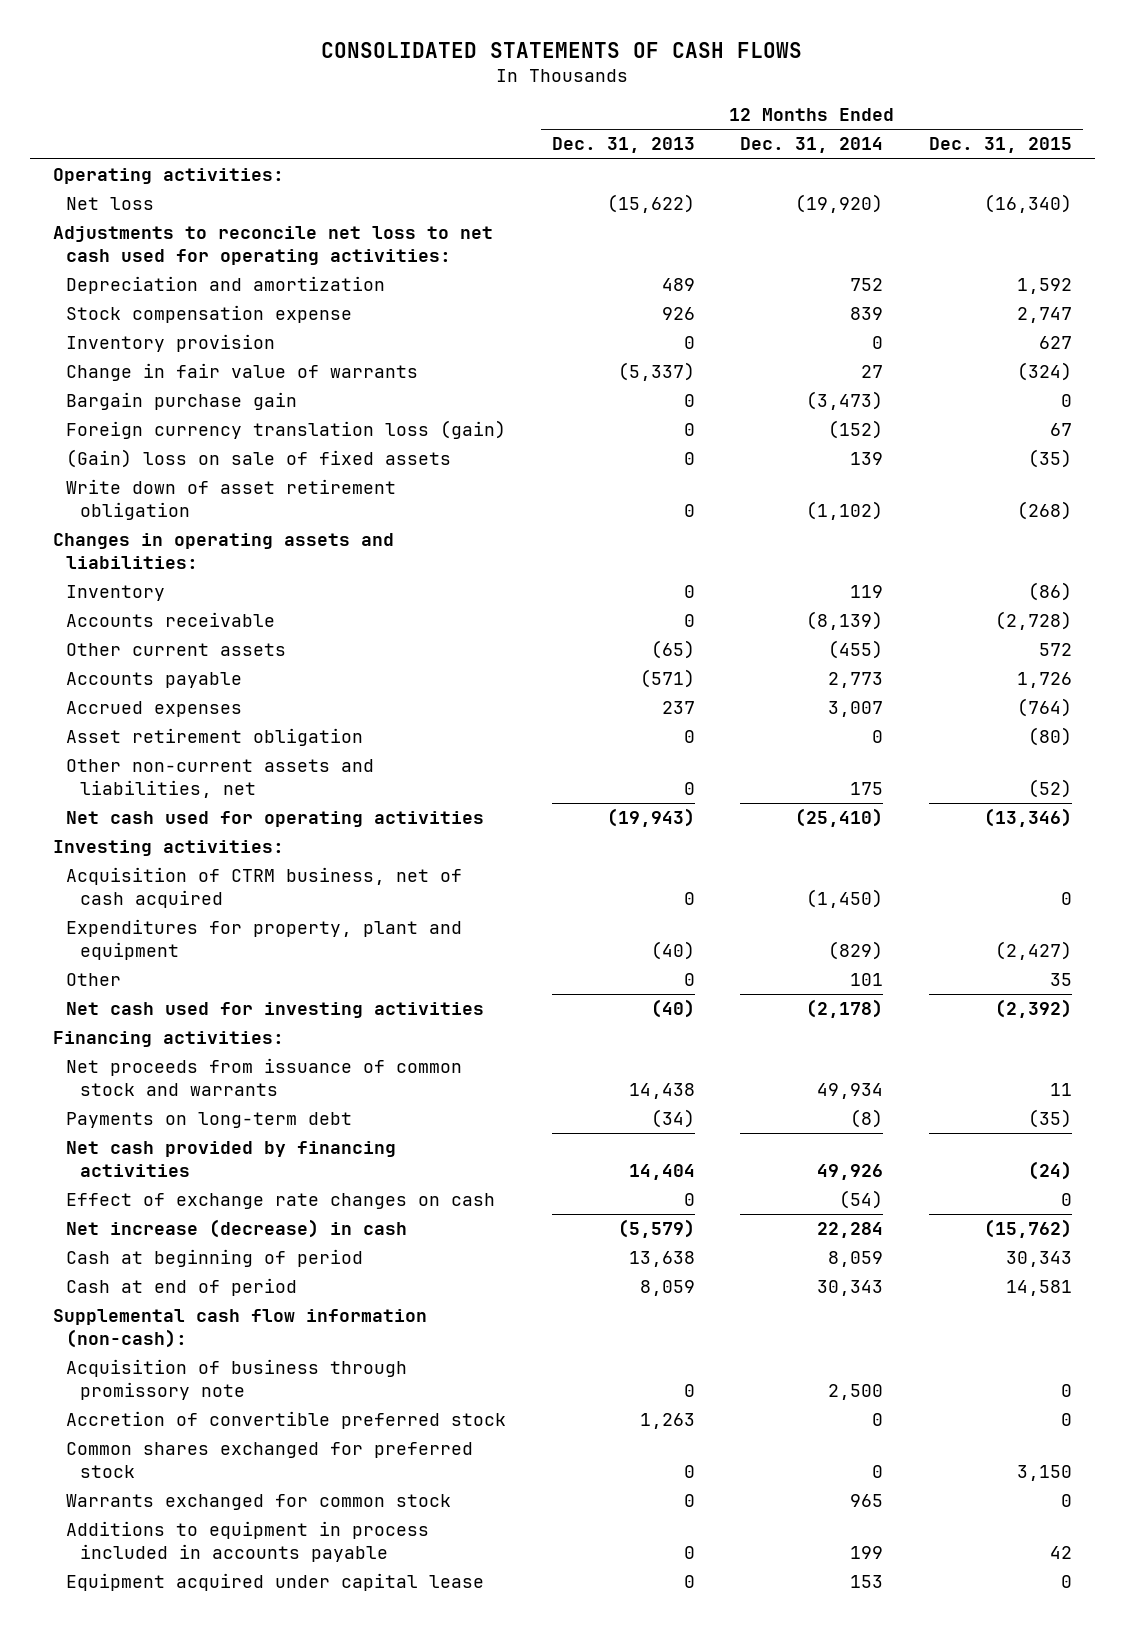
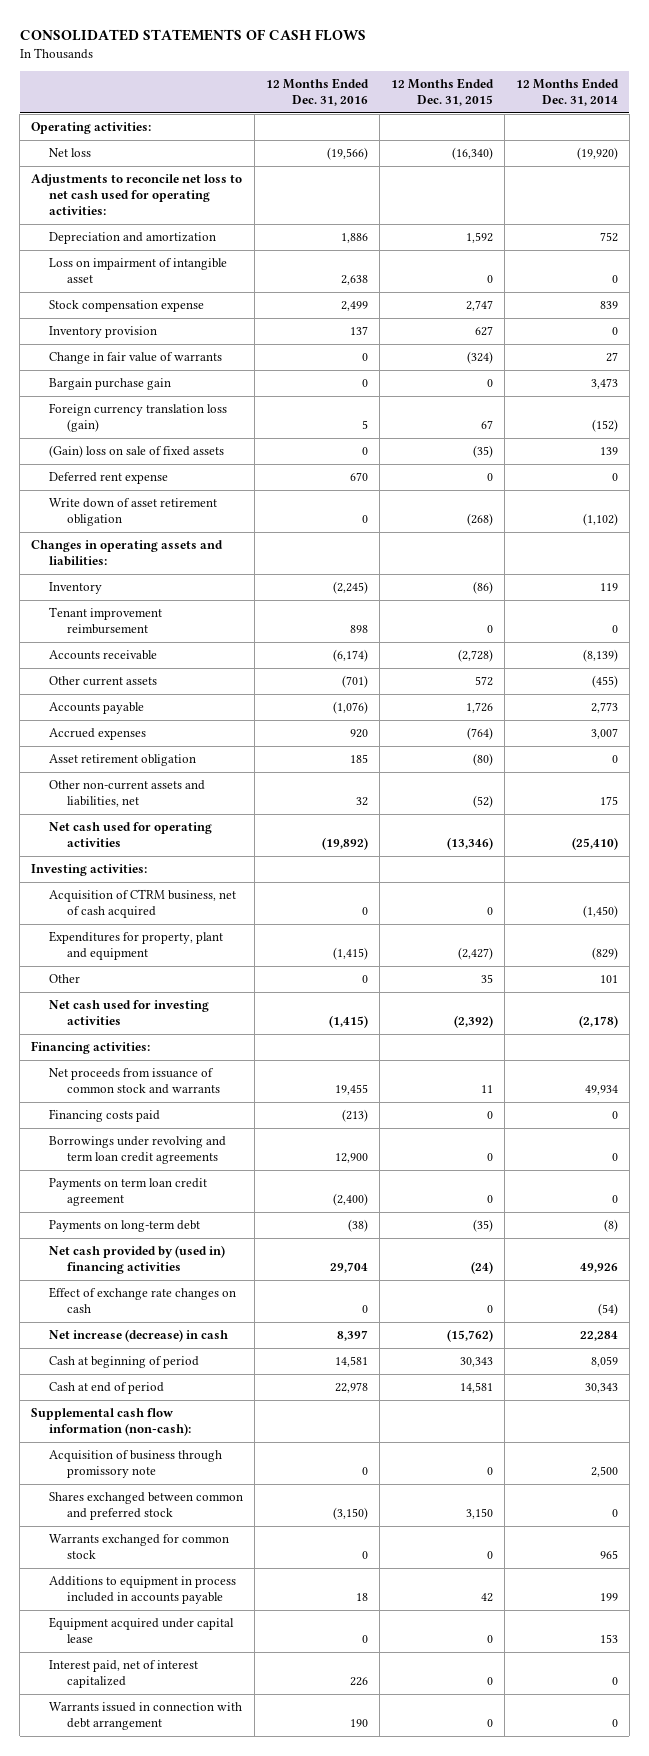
- | 12 Months Ended Dec. 31, 2013 | 12 Months Ended Dec. 31, 2014 | 12 Months Ended Dec. 31, 2015
+ | 12 Months Ended Dec. 31, 2016 | 12 Months Ended Dec. 31, 2015 | 12 Months Ended Dec. 31, 2014
+ Loss on impairment of intangible asset | 2,638 | 0 | 0
- Bargain purchase gain | 0 | (3,473) | 0
+ Bargain purchase gain | 0 | 0 | 3,473
+ Deferred rent expense | 670 | 0 | 0
+ Tenant improvement reimbursement | 898 | 0 | 0
+ Financing costs paid | (213) | 0 | 0
+ Borrowings under revolving and term loan credit agreements | 12,900 | 0 | 0
+ Payments on term loan credit agreement | (2,400) | 0 | 0
- Net cash provided by financing activities | 14,404 | 49,926 | (24)
+ Net cash provided by (used in) financing activities | 29,704 | (24) | 49,926
- Accretion of convertible preferred stock | 1,263 | 0 | 0
- Common shares exchanged for preferred stock | 0 | 0 | 3,150
+ Shares exchanged between common and preferred stock | (3,150) | 3,150 | 0
+ Interest paid, net of interest capitalized | 226 | 0 | 0
+ Warrants issued in connection with debt arrangement | 190 | 0 | 0

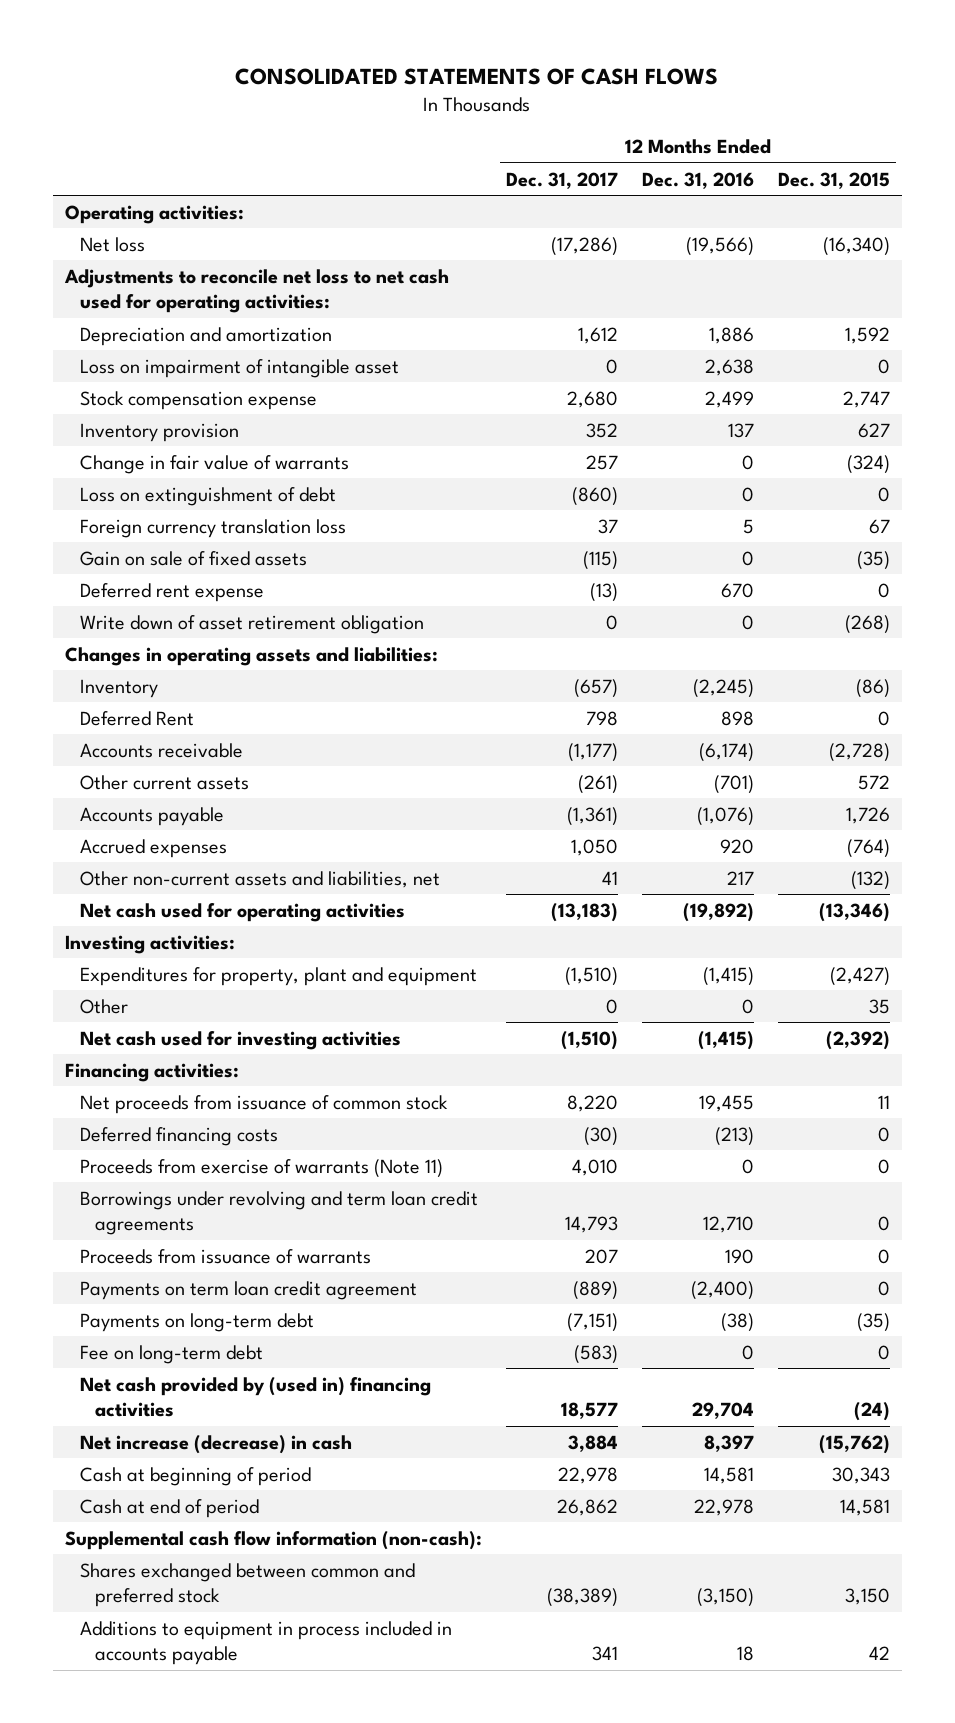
- | 12 Months Ended Dec. 31, 2016 | 12 Months Ended Dec. 31, 2015 | 12 Months Ended Dec. 31, 2014
+ | 12 Months Ended Dec. 31, 2017 | 12 Months Ended Dec. 31, 2016 | 12 Months Ended Dec. 31, 2015
- Bargain purchase gain | 0 | 0 | 3,473
- Foreign currency translation loss (gain) | 5 | 67 | (152)
- (Gain) loss on sale of fixed assets | 0 | (35) | 139
+ Loss on extinguishment of debt | (860) | 0 | 0
+ Foreign currency translation loss | 37 | 5 | 67
+ Gain on sale of fixed assets | (115) | 0 | (35)
- Tenant improvement reimbursement | 898 | 0 | 0
+ Deferred Rent | 798 | 898 | 0
- Asset retirement obligation | 185 | (80) | 0
- Other non-current assets and liabilities, net | 32 | (52) | 175
+ Other non-current assets and liabilities, net | 41 | 217 | (132)
- Acquisition of CTRM business, net of cash acquired | 0 | 0 | (1,450)
- Net proceeds from issuance of common stock and warrants | 19,455 | 11 | 49,934
- Financing costs paid | (213) | 0 | 0
- Borrowings under revolving and term loan credit agreements | 12,900 | 0 | 0
+ Net proceeds from issuance of common stock | 8,220 | 19,455 | 11
+ Deferred financing costs | (30) | (213) | 0
+ Proceeds from exercise of warrants (Note 11) | 4,010 | 0 | 0
+ Borrowings under revolving and term loan credit agreements | 14,793 | 12,710 | 0
+ Proceeds from issuance of warrants | 207 | 190 | 0
+ Fee on long-term debt | (583) | 0 | 0
- Effect of exchange rate changes on cash | 0 | 0 | (54)
- Acquisition of business through promissory note | 0 | 0 | 2,500
- Warrants exchanged for common stock | 0 | 0 | 965
- Equipment acquired under capital lease | 0 | 0 | 153
- Interest paid, net of interest capitalized | 226 | 0 | 0
- Warrants issued in connection with debt arrangement | 190 | 0 | 0

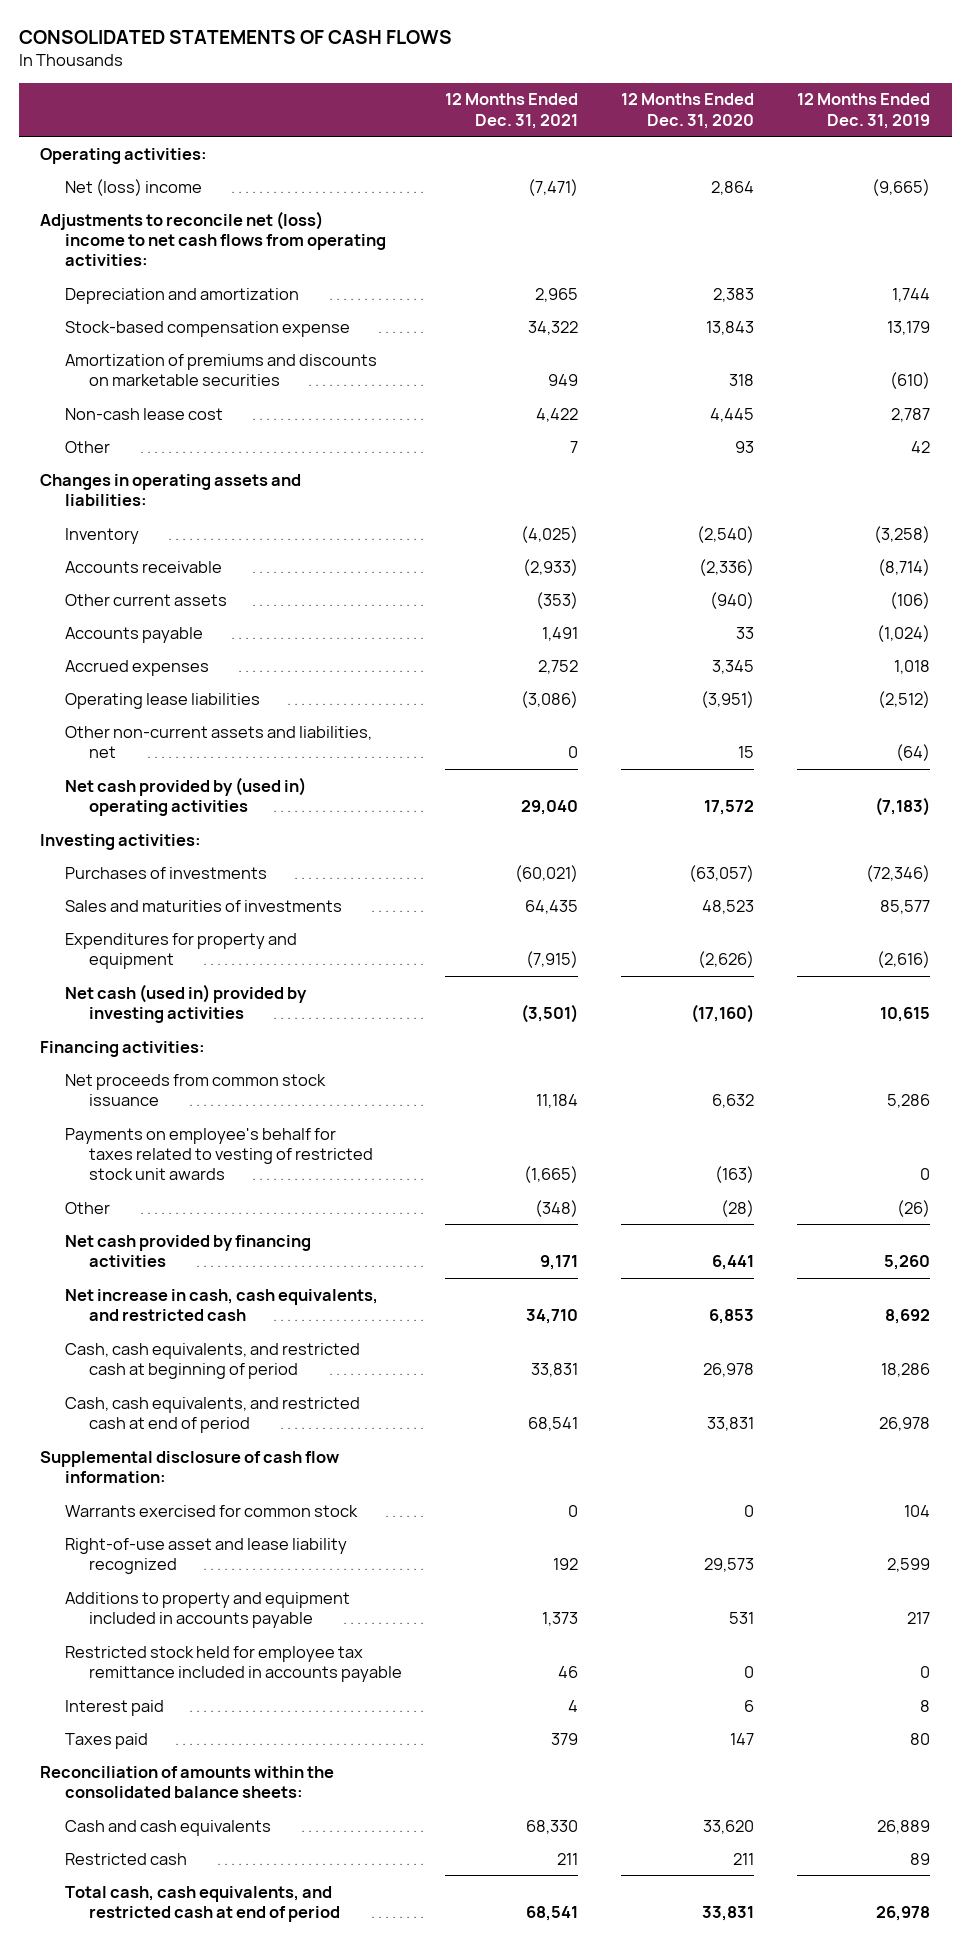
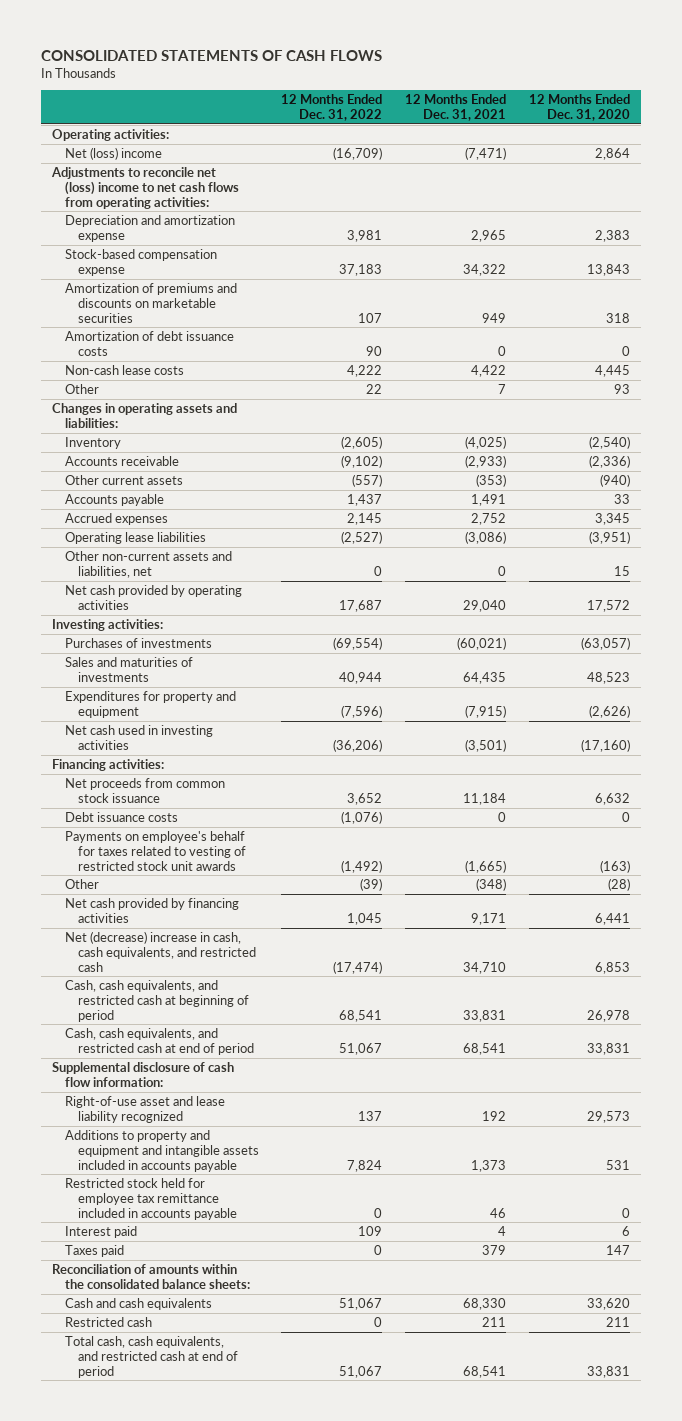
- | 12 Months Ended Dec. 31, 2021 | 12 Months Ended Dec. 31, 2020 | 12 Months Ended Dec. 31, 2019
+ | 12 Months Ended Dec. 31, 2022 | 12 Months Ended Dec. 31, 2021 | 12 Months Ended Dec. 31, 2020
- Depreciation and amortization | 2,965 | 2,383 | 1,744
+ Depreciation and amortization expense | 3,981 | 2,965 | 2,383
- Non-cash lease cost | 4,422 | 4,445 | 2,787
+ Amortization of debt issuance costs | 90 | 0 | 0
+ Non-cash lease costs | 4,222 | 4,422 | 4,445
- Net cash provided by (used in) operating activities | 29,040 | 17,572 | (7,183)
+ Net cash provided by operating activities | 17,687 | 29,040 | 17,572
- Net cash (used in) provided by investing activities | (3,501) | (17,160) | 10,615
+ Net cash used in investing activities | (36,206) | (3,501) | (17,160)
+ Debt issuance costs | (1,076) | 0 | 0
- Net increase in cash, cash equivalents, and restricted cash | 34,710 | 6,853 | 8,692
+ Net (decrease) increase in cash, cash equivalents, and restricted cash | (17,474) | 34,710 | 6,853
- Warrants exercised for common stock | 0 | 0 | 104
- Additions to property and equipment included in accounts payable | 1,373 | 531 | 217
+ Additions to property and equipment and intangible assets included in accounts payable | 7,824 | 1,373 | 531

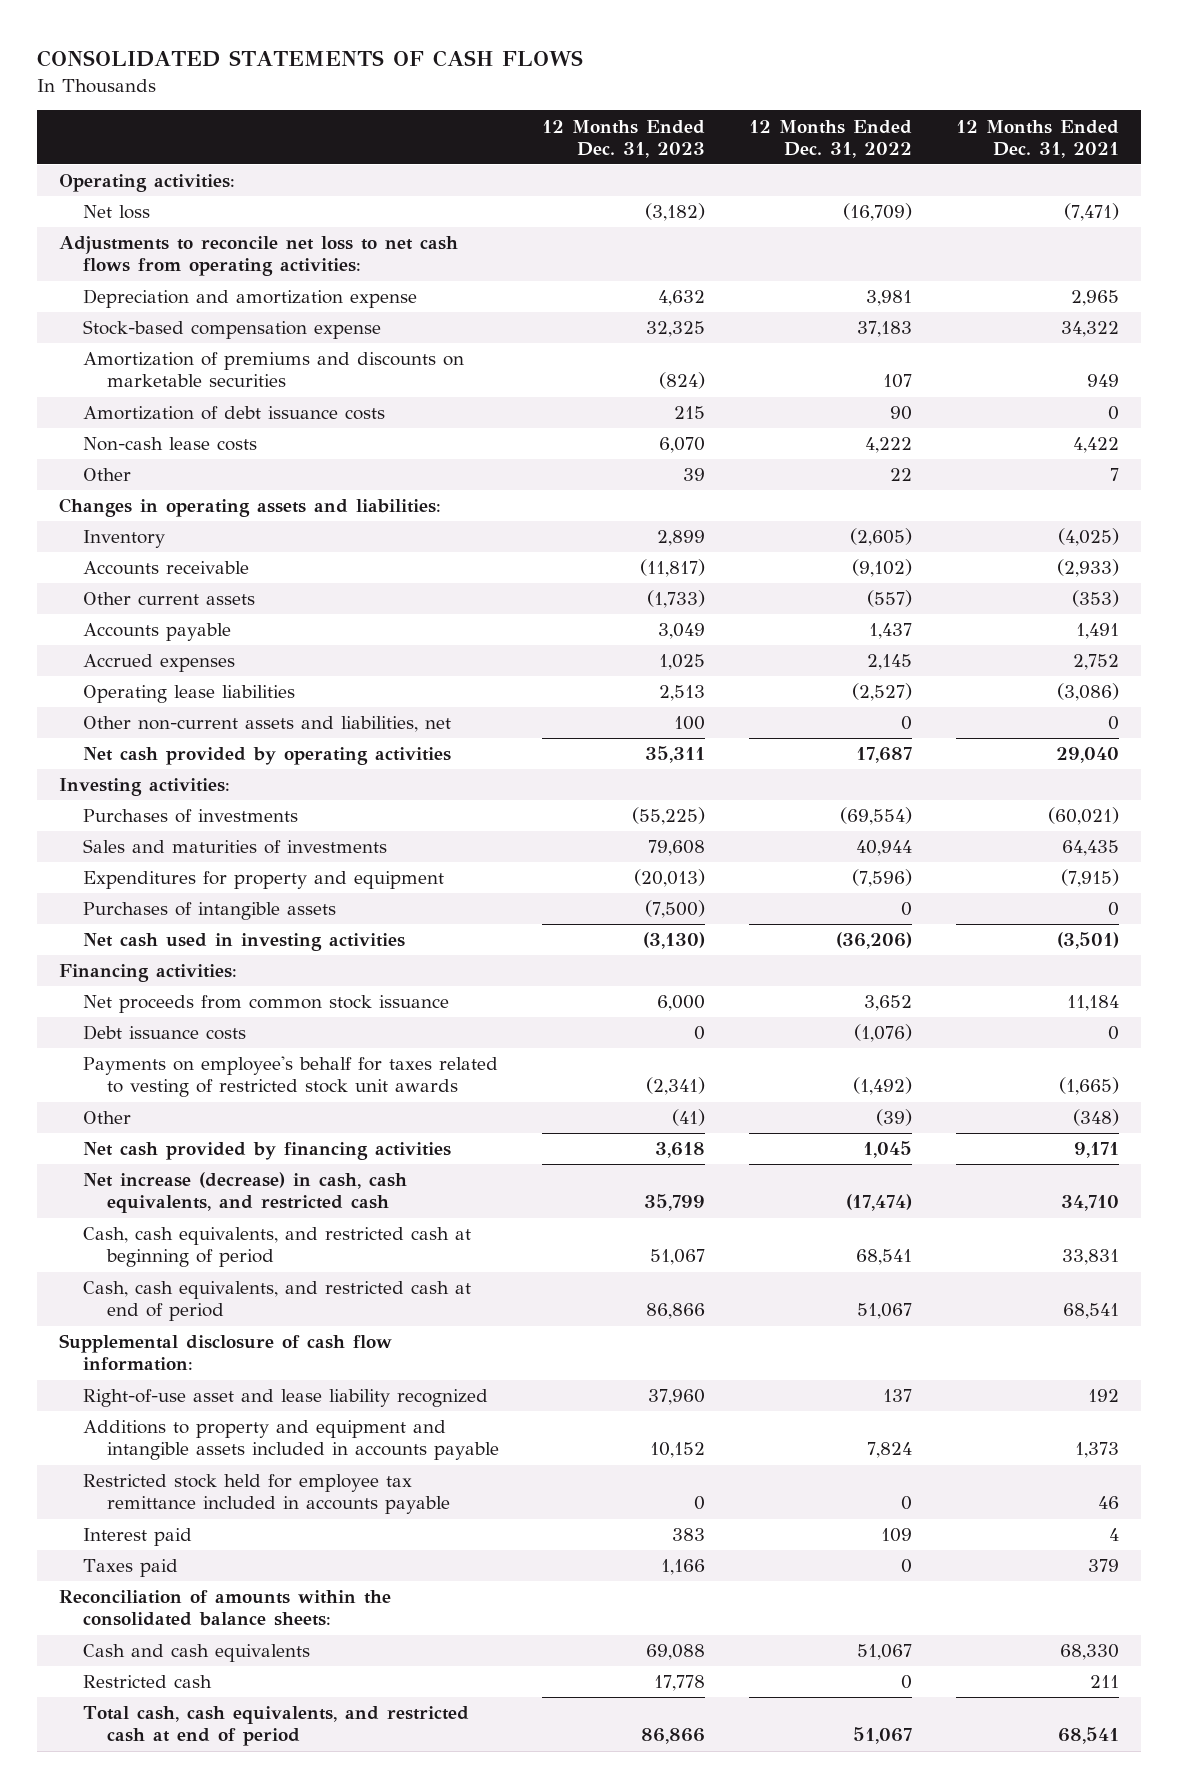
- | 12 Months Ended Dec. 31, 2022 | 12 Months Ended Dec. 31, 2021 | 12 Months Ended Dec. 31, 2020
+ | 12 Months Ended Dec. 31, 2023 | 12 Months Ended Dec. 31, 2022 | 12 Months Ended Dec. 31, 2021
- Net (loss) income | (16,709) | (7,471) | 2,864
- Adjustments to reconcile net (loss) income to net cash flows from operating activities:
+ Net loss | (3,182) | (16,709) | (7,471)
+ Adjustments to reconcile net loss to net cash flows from operating activities:
+ Purchases of intangible assets | (7,500) | 0 | 0
- Net (decrease) increase in cash, cash equivalents, and restricted cash | (17,474) | 34,710 | 6,853
+ Net increase (decrease) in cash, cash equivalents, and restricted cash | 35,799 | (17,474) | 34,710

